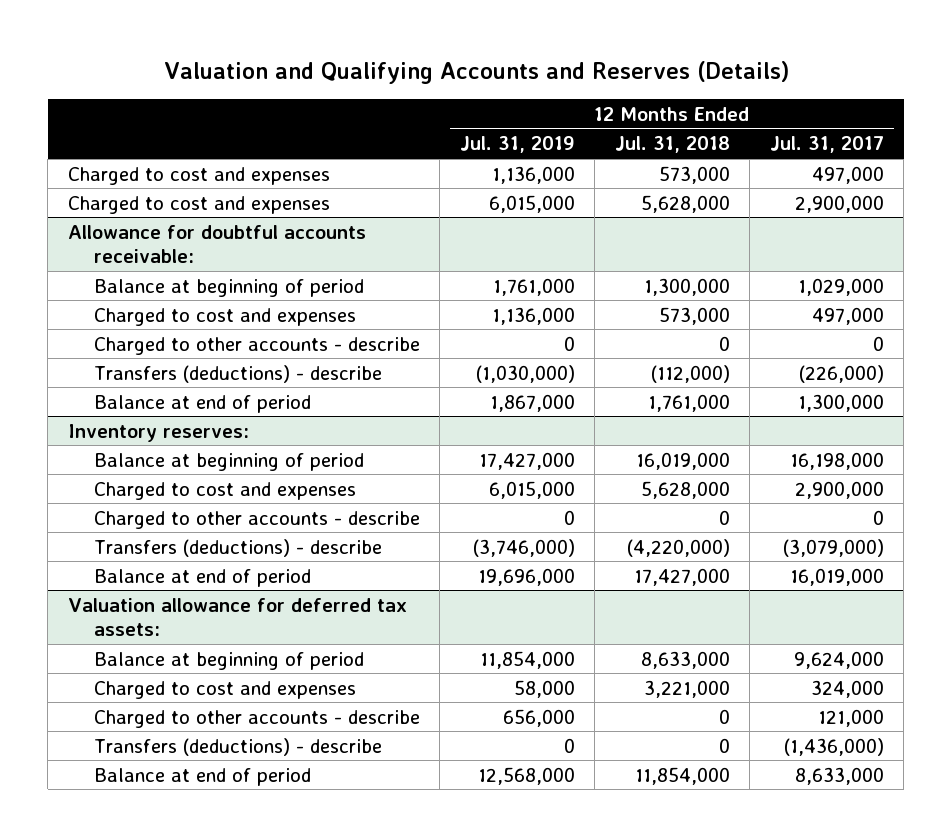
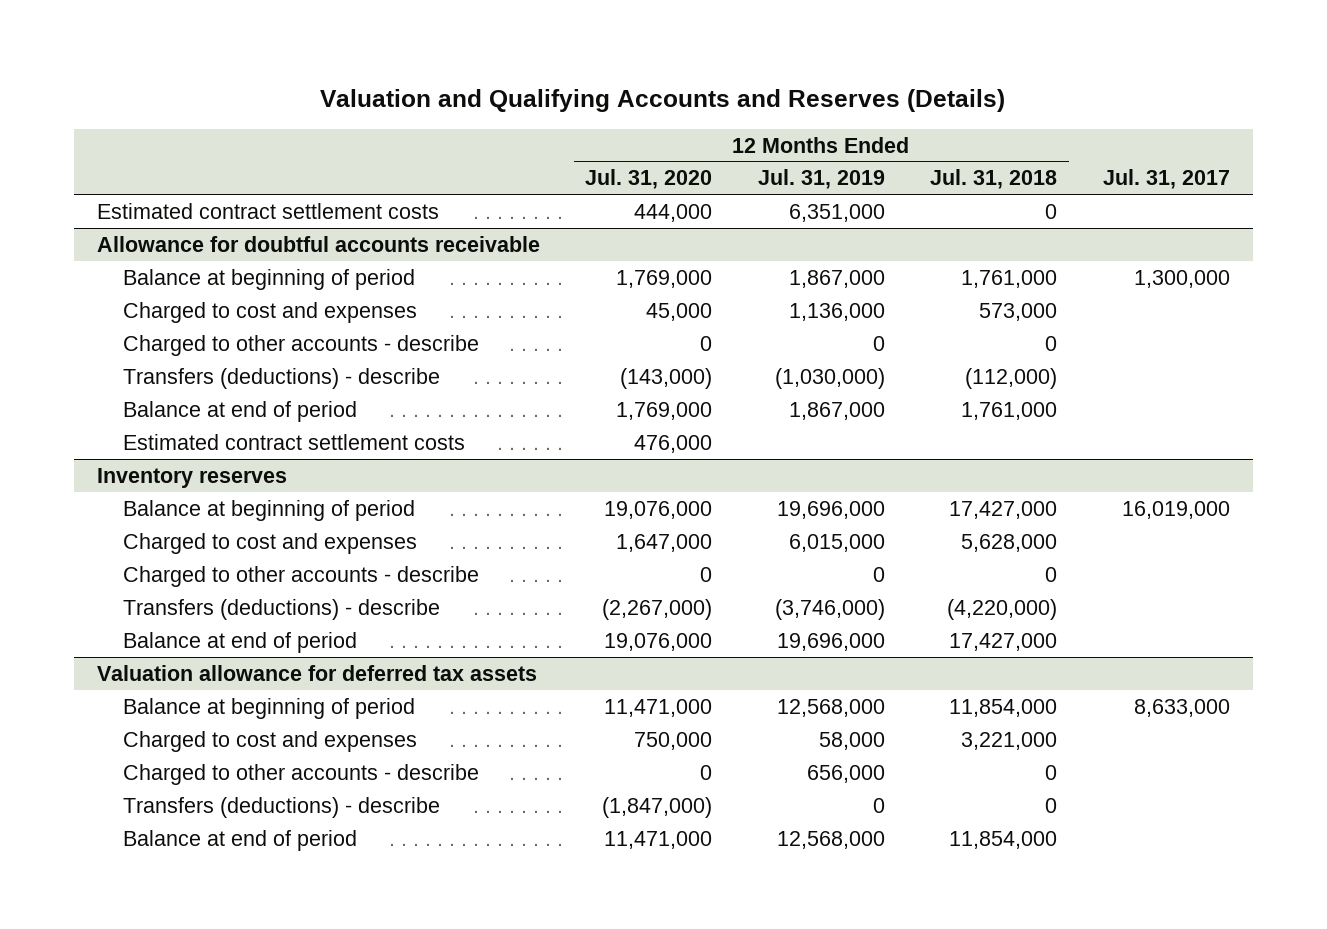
- | 12 Months Ended Jul. 31, 2019 | 12 Months Ended Jul. 31, 2018 | 12 Months Ended Jul. 31, 2017
+ | 12 Months Ended Jul. 31, 2020 | 12 Months Ended Jul. 31, 2019 | 12 Months Ended Jul. 31, 2018 | Jul. 31, 2017
- Charged to cost and expenses | 1,136,000 | 573,000 | 497,000
- Charged to cost and expenses | 6,015,000 | 5,628,000 | 2,900,000
- Allowance for doubtful accounts receivable:
- Balance at beginning of period | 1,761,000 | 1,300,000 | 1,029,000
+ Estimated contract settlement costs | 444,000 | 6,351,000 | 0 |
+ Allowance for doubtful accounts receivable
+ Balance at beginning of period | 1,769,000 | 1,867,000 | 1,761,000 | 1,300,000
- Inventory reserves:
- Balance at beginning of period | 17,427,000 | 16,019,000 | 16,198,000
+ Estimated contract settlement costs | 476,000 | | |
+ Inventory reserves
+ Balance at beginning of period | 19,076,000 | 19,696,000 | 17,427,000 | 16,019,000
- Valuation allowance for deferred tax assets:
- Balance at beginning of period | 11,854,000 | 8,633,000 | 9,624,000
+ Valuation allowance for deferred tax assets
+ Balance at beginning of period | 11,471,000 | 12,568,000 | 11,854,000 | 8,633,000

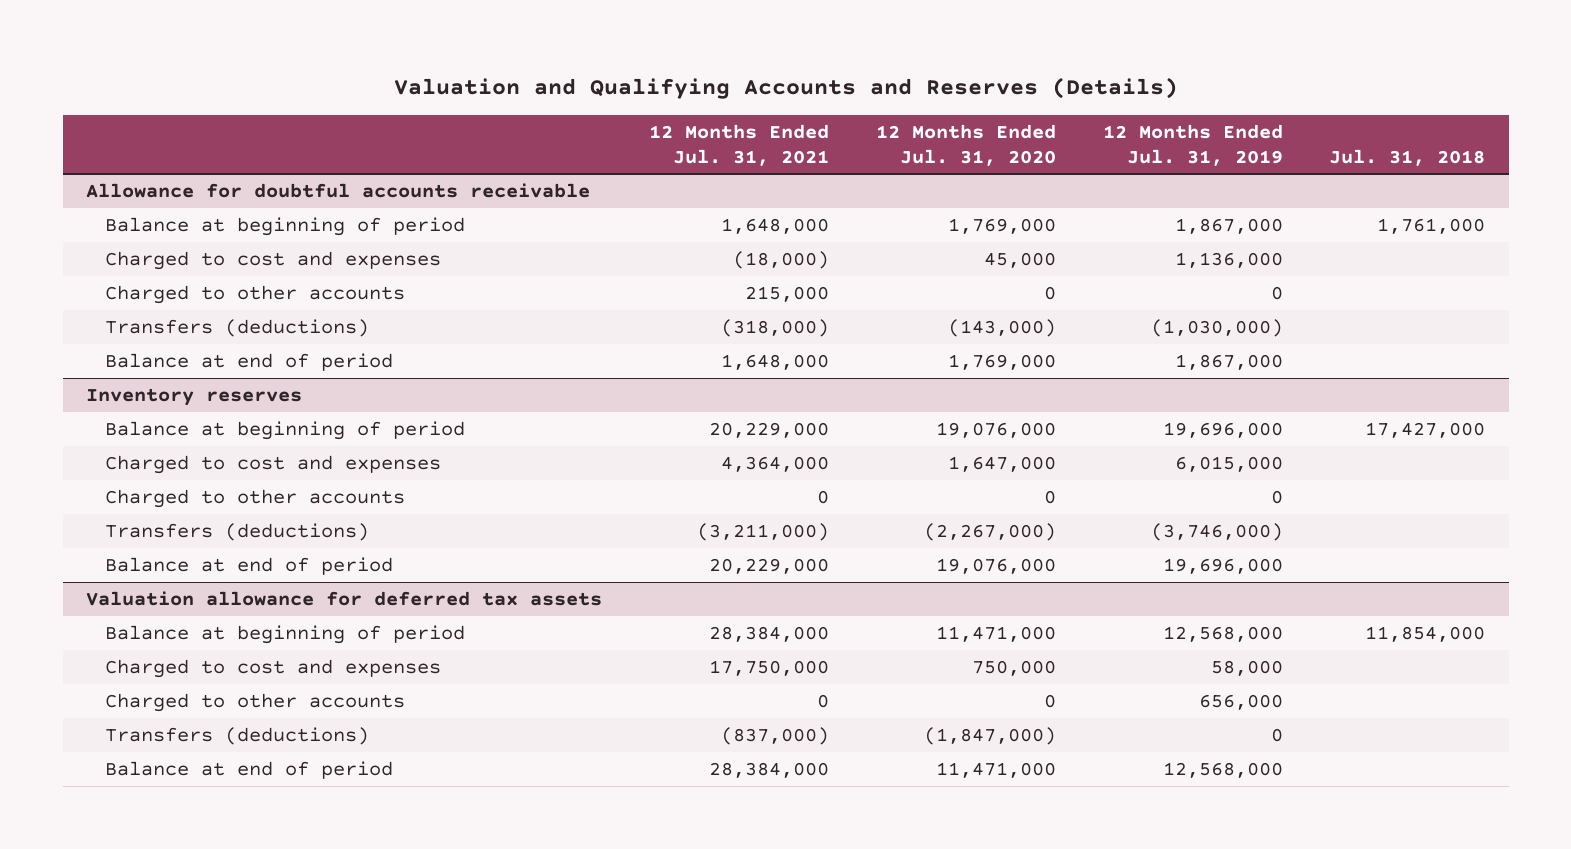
- | 12 Months Ended Jul. 31, 2020 | 12 Months Ended Jul. 31, 2019 | 12 Months Ended Jul. 31, 2018 | Jul. 31, 2017
+ | 12 Months Ended Jul. 31, 2021 | 12 Months Ended Jul. 31, 2020 | 12 Months Ended Jul. 31, 2019 | Jul. 31, 2018
- Estimated contract settlement costs | 444,000 | 6,351,000 | 0 |
@ Allowance for doubtful accounts receivable
- Charged to other accounts - describe | 0 | 0 | 0 |
- Transfers (deductions) - describe | (143,000) | (1,030,000) | (112,000) |
+ Charged to other accounts | 215,000 | 0 | 0 |
+ Transfers (deductions) | (318,000) | (143,000) | (1,030,000) |
- Estimated contract settlement costs | 476,000 | | |
@ Inventory reserves
- Charged to other accounts - describe | 0 | 0 | 0 |
- Transfers (deductions) - describe | (2,267,000) | (3,746,000) | (4,220,000) |
+ Charged to other accounts | 0 | 0 | 0 |
+ Transfers (deductions) | (3,211,000) | (2,267,000) | (3,746,000) |
@ Valuation allowance for deferred tax assets
- Charged to other accounts - describe | 0 | 656,000 | 0 |
- Transfers (deductions) - describe | (1,847,000) | 0 | 0 |
+ Charged to other accounts | 0 | 0 | 656,000 |
+ Transfers (deductions) | (837,000) | (1,847,000) | 0 |

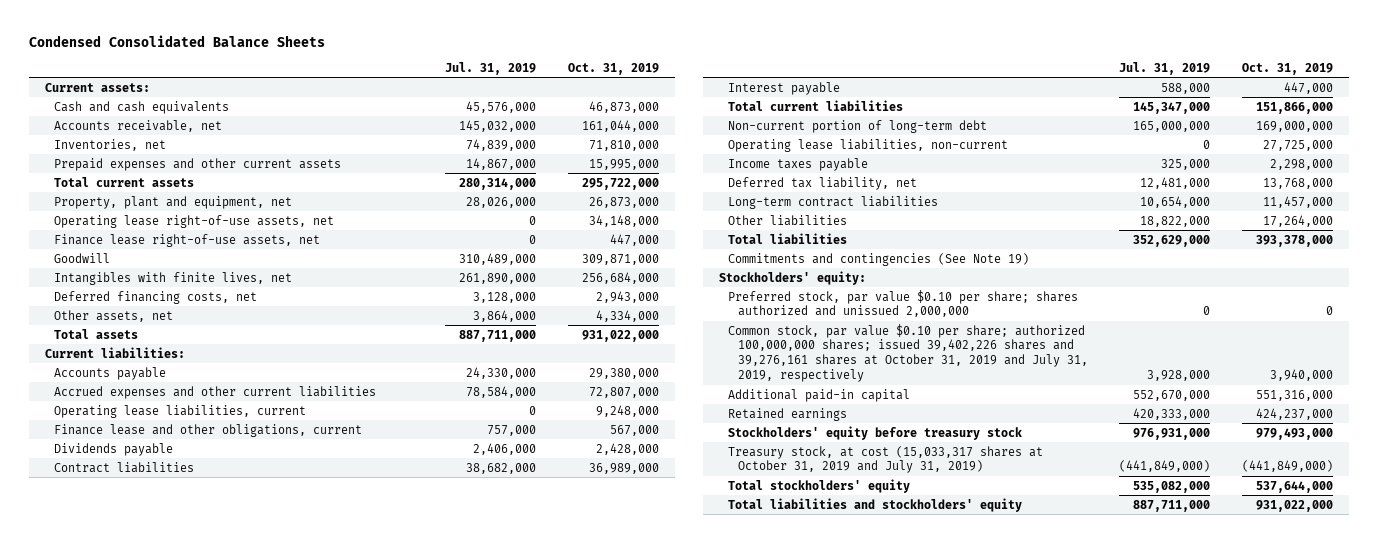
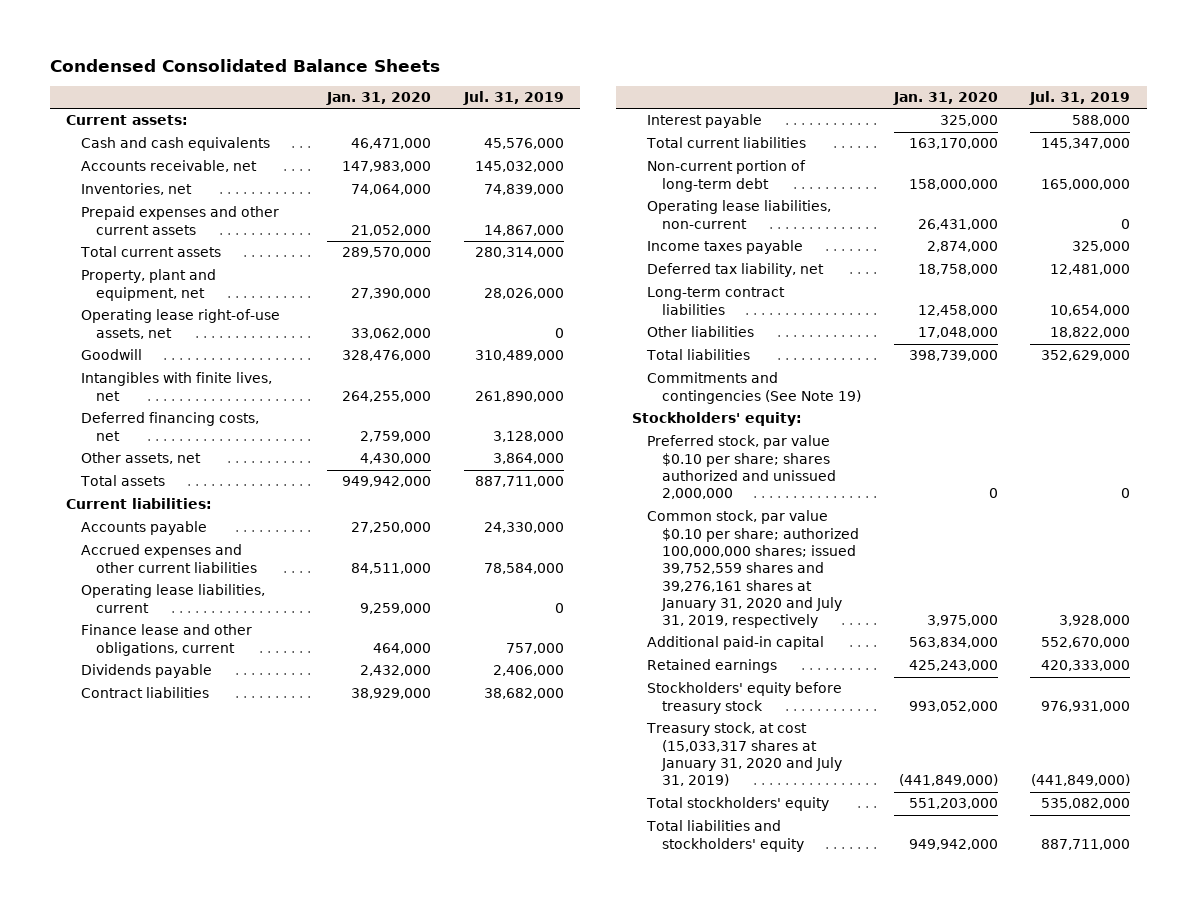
- | Jul. 31, 2019 | Oct. 31, 2019
+ | Jan. 31, 2020 | Jul. 31, 2019
- Finance lease right-of-use assets, net | 0 | 447,000
- Common stock, par value $0.10 per share; authorized 100,000,000 shares; issued 39,402,226 shares and 39,276,161 shares at October 31, 2019 and July 31, 2019, respectively | 3,928,000 | 3,940,000
+ Common stock, par value $0.10 per share; authorized 100,000,000 shares; issued 39,752,559 shares and 39,276,161 shares at January 31, 2020 and July 31, 2019, respectively | 3,975,000 | 3,928,000
- Treasury stock, at cost (15,033,317 shares at October 31, 2019 and July 31, 2019) | (441,849,000) | (441,849,000)
+ Treasury stock, at cost (15,033,317 shares at January 31, 2020 and July 31, 2019) | (441,849,000) | (441,849,000)

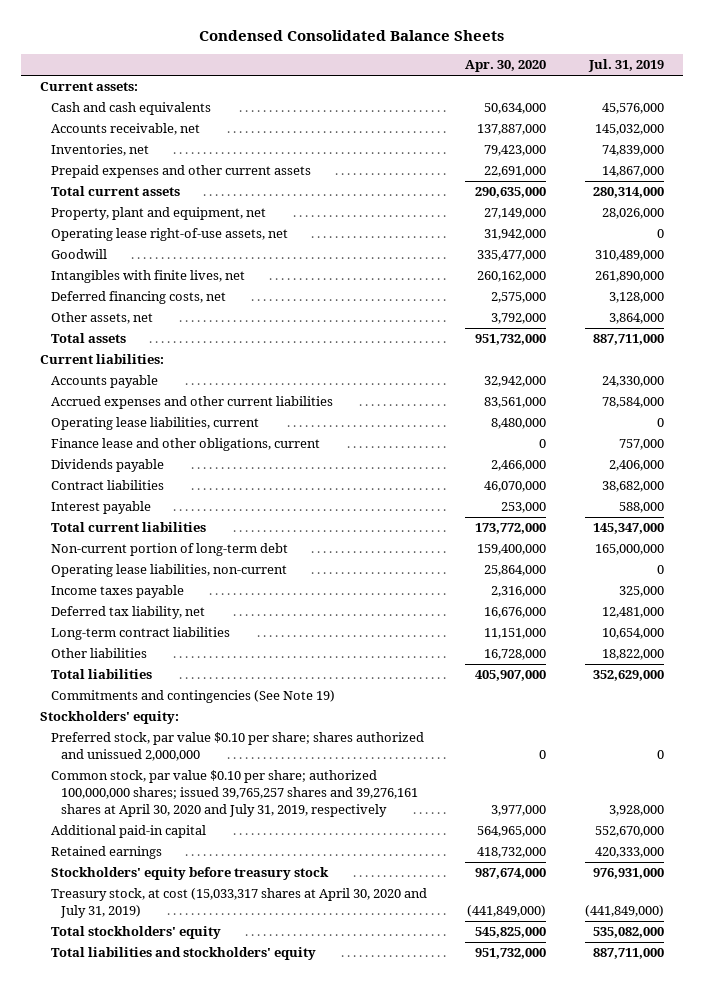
- | Jan. 31, 2020 | Jul. 31, 2019
+ | Apr. 30, 2020 | Jul. 31, 2019
- Common stock, par value $0.10 per share; authorized 100,000,000 shares; issued 39,752,559 shares and 39,276,161 shares at January 31, 2020 and July 31, 2019, respectively | 3,975,000 | 3,928,000
+ Common stock, par value $0.10 per share; authorized 100,000,000 shares; issued 39,765,257 shares and 39,276,161 shares at April 30, 2020 and July 31, 2019, respectively | 3,977,000 | 3,928,000
- Treasury stock, at cost (15,033,317 shares at January 31, 2020 and July 31, 2019) | (441,849,000) | (441,849,000)
+ Treasury stock, at cost (15,033,317 shares at April 30, 2020 and July 31, 2019) | (441,849,000) | (441,849,000)

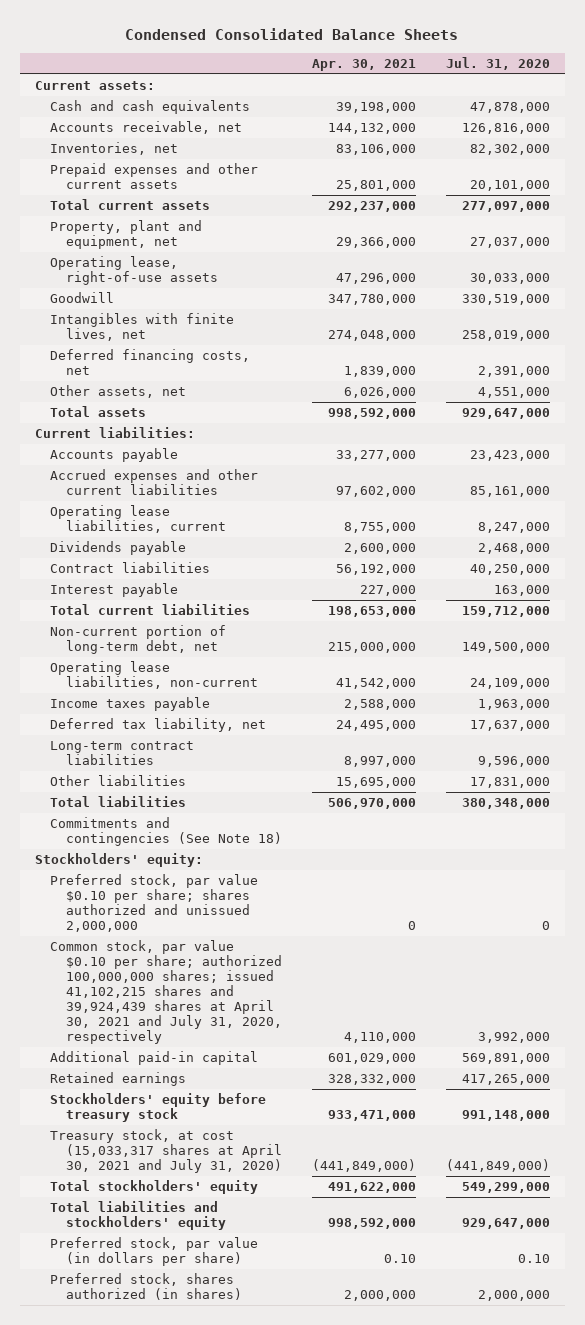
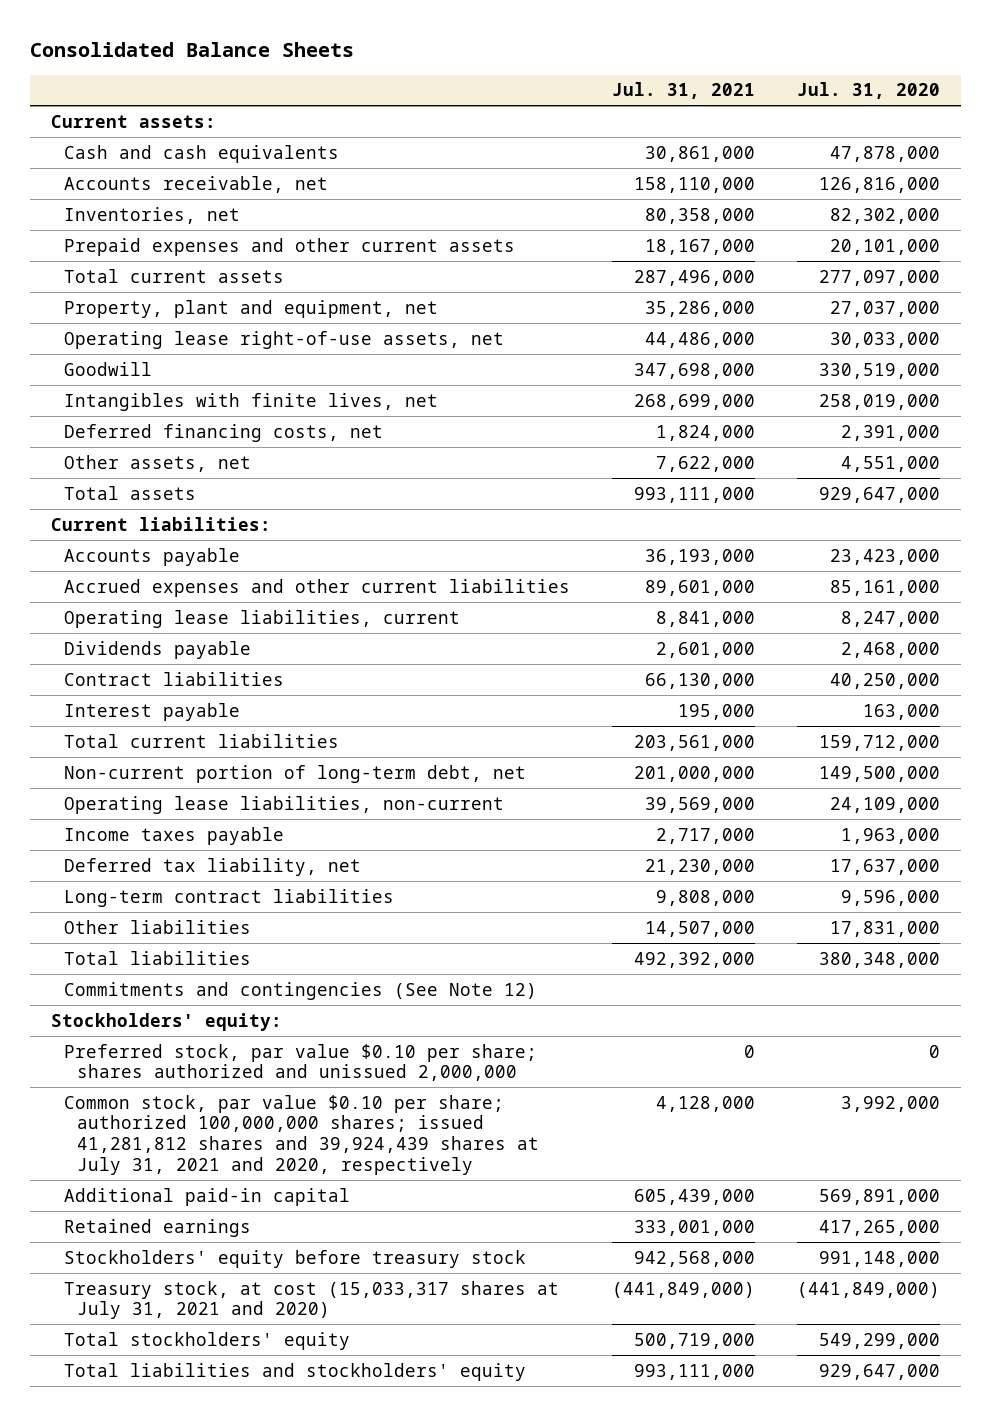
- Condensed Consolidated Balance Sheets
+ Consolidated Balance Sheets
- | Apr. 30, 2021 | Jul. 31, 2020
+ | Jul. 31, 2021 | Jul. 31, 2020
- Operating lease, right-of-use assets | 47,296,000 | 30,033,000
+ Operating lease right-of-use assets, net | 44,486,000 | 30,033,000
- Commitments and contingencies (See Note 18)
+ Commitments and contingencies (See Note 12)
- Common stock, par value $0.10 per share; authorized 100,000,000 shares; issued 41,102,215 shares and 39,924,439 shares at April 30, 2021 and July 31, 2020, respectively | 4,110,000 | 3,992,000
+ Common stock, par value $0.10 per share; authorized 100,000,000 shares; issued 41,281,812 shares and 39,924,439 shares at July 31, 2021 and 2020, respectively | 4,128,000 | 3,992,000
- Treasury stock, at cost (15,033,317 shares at April 30, 2021 and July 31, 2020) | (441,849,000) | (441,849,000)
+ Treasury stock, at cost (15,033,317 shares at July 31, 2021 and 2020) | (441,849,000) | (441,849,000)
- Preferred stock, par value (in dollars per share) | 0.10 | 0.10
- Preferred stock, shares authorized (in shares) | 2,000,000 | 2,000,000

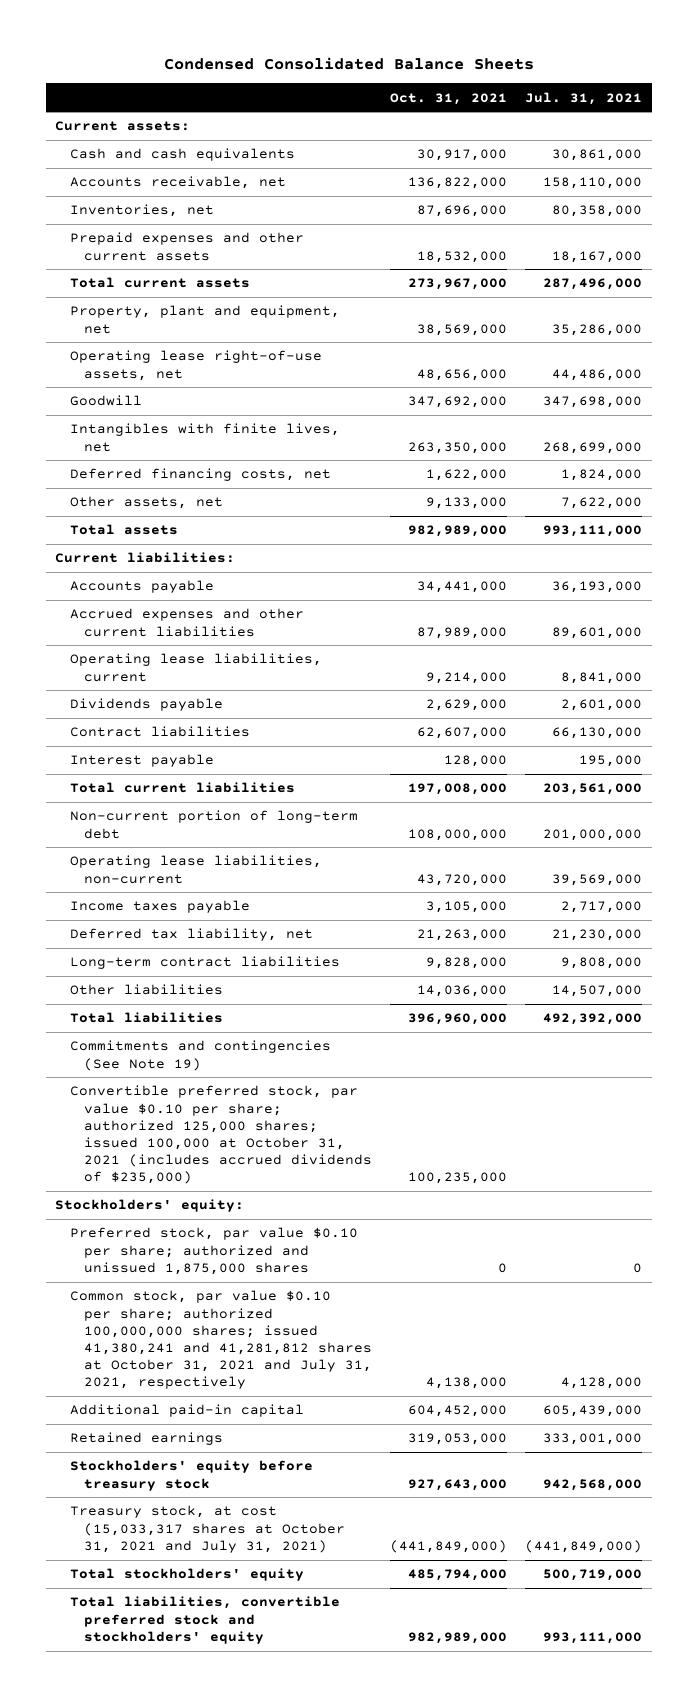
- Consolidated Balance Sheets
+ Condensed Consolidated Balance Sheets
- | Jul. 31, 2021 | Jul. 31, 2020
+ | Oct. 31, 2021 | Jul. 31, 2021
- Non-current portion of long-term debt, net | 201,000,000 | 149,500,000
+ Non-current portion of long-term debt | 108,000,000 | 201,000,000
- Commitments and contingencies (See Note 12)
+ Commitments and contingencies (See Note 19)
+ Convertible preferred stock, par value $0.10 per share; authorized 125,000 shares; issued 100,000 at October 31, 2021 (includes accrued dividends of $235,000) | 100,235,000 |
- Preferred stock, par value $0.10 per share; shares authorized and unissued 2,000,000 | 0 | 0
- Common stock, par value $0.10 per share; authorized 100,000,000 shares; issued 41,281,812 shares and 39,924,439 shares at July 31, 2021 and 2020, respectively | 4,128,000 | 3,992,000
+ Preferred stock, par value $0.10 per share; authorized and unissued 1,875,000 shares | 0 | 0
+ Common stock, par value $0.10 per share; authorized 100,000,000 shares; issued 41,380,241 and 41,281,812 shares at October 31, 2021 and July 31, 2021, respectively | 4,138,000 | 4,128,000
- Treasury stock, at cost (15,033,317 shares at July 31, 2021 and 2020) | (441,849,000) | (441,849,000)
+ Treasury stock, at cost (15,033,317 shares at October 31, 2021 and July 31, 2021) | (441,849,000) | (441,849,000)
- Total liabilities and stockholders' equity | 993,111,000 | 929,647,000
+ Total liabilities, convertible preferred stock and stockholders' equity | 982,989,000 | 993,111,000

